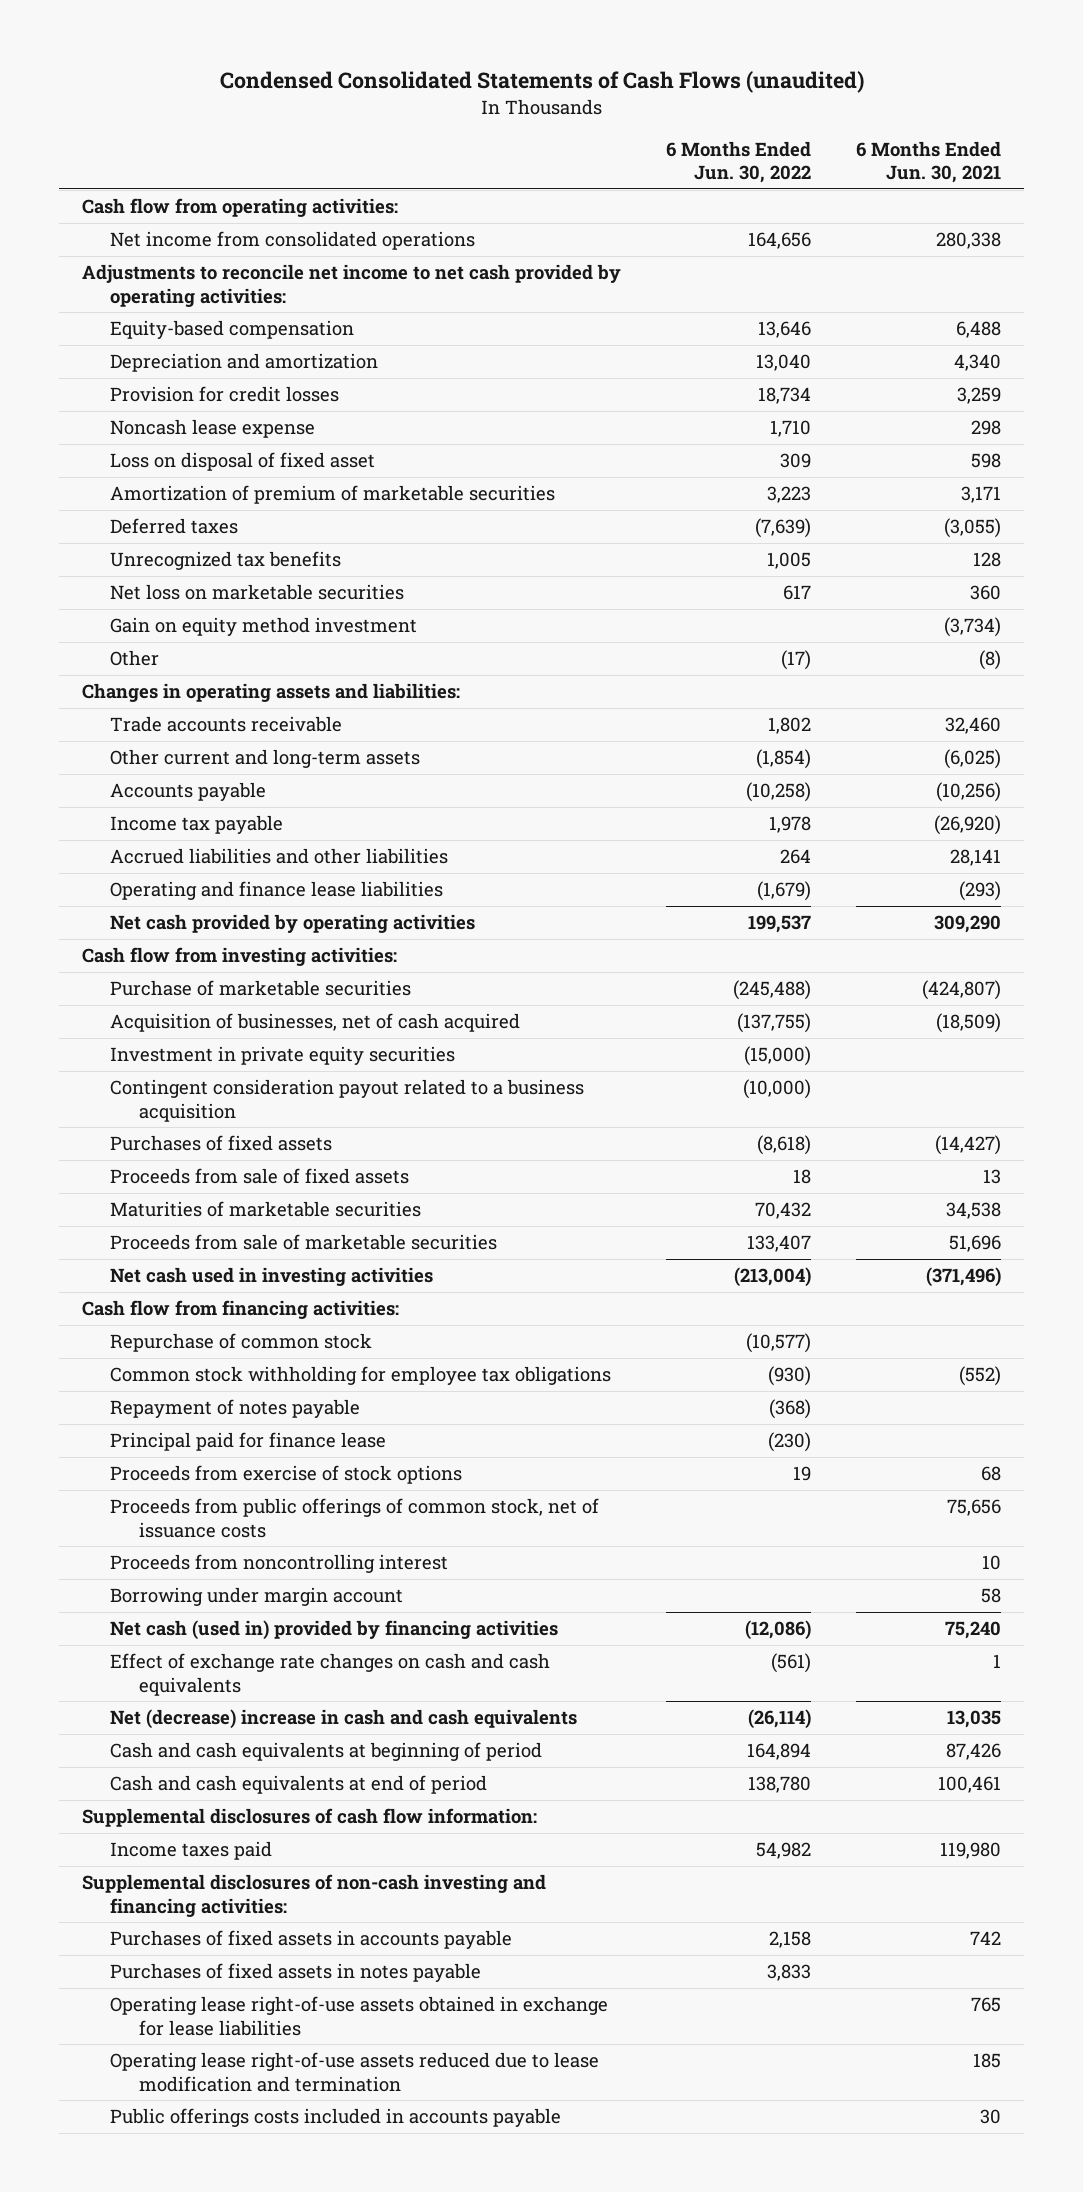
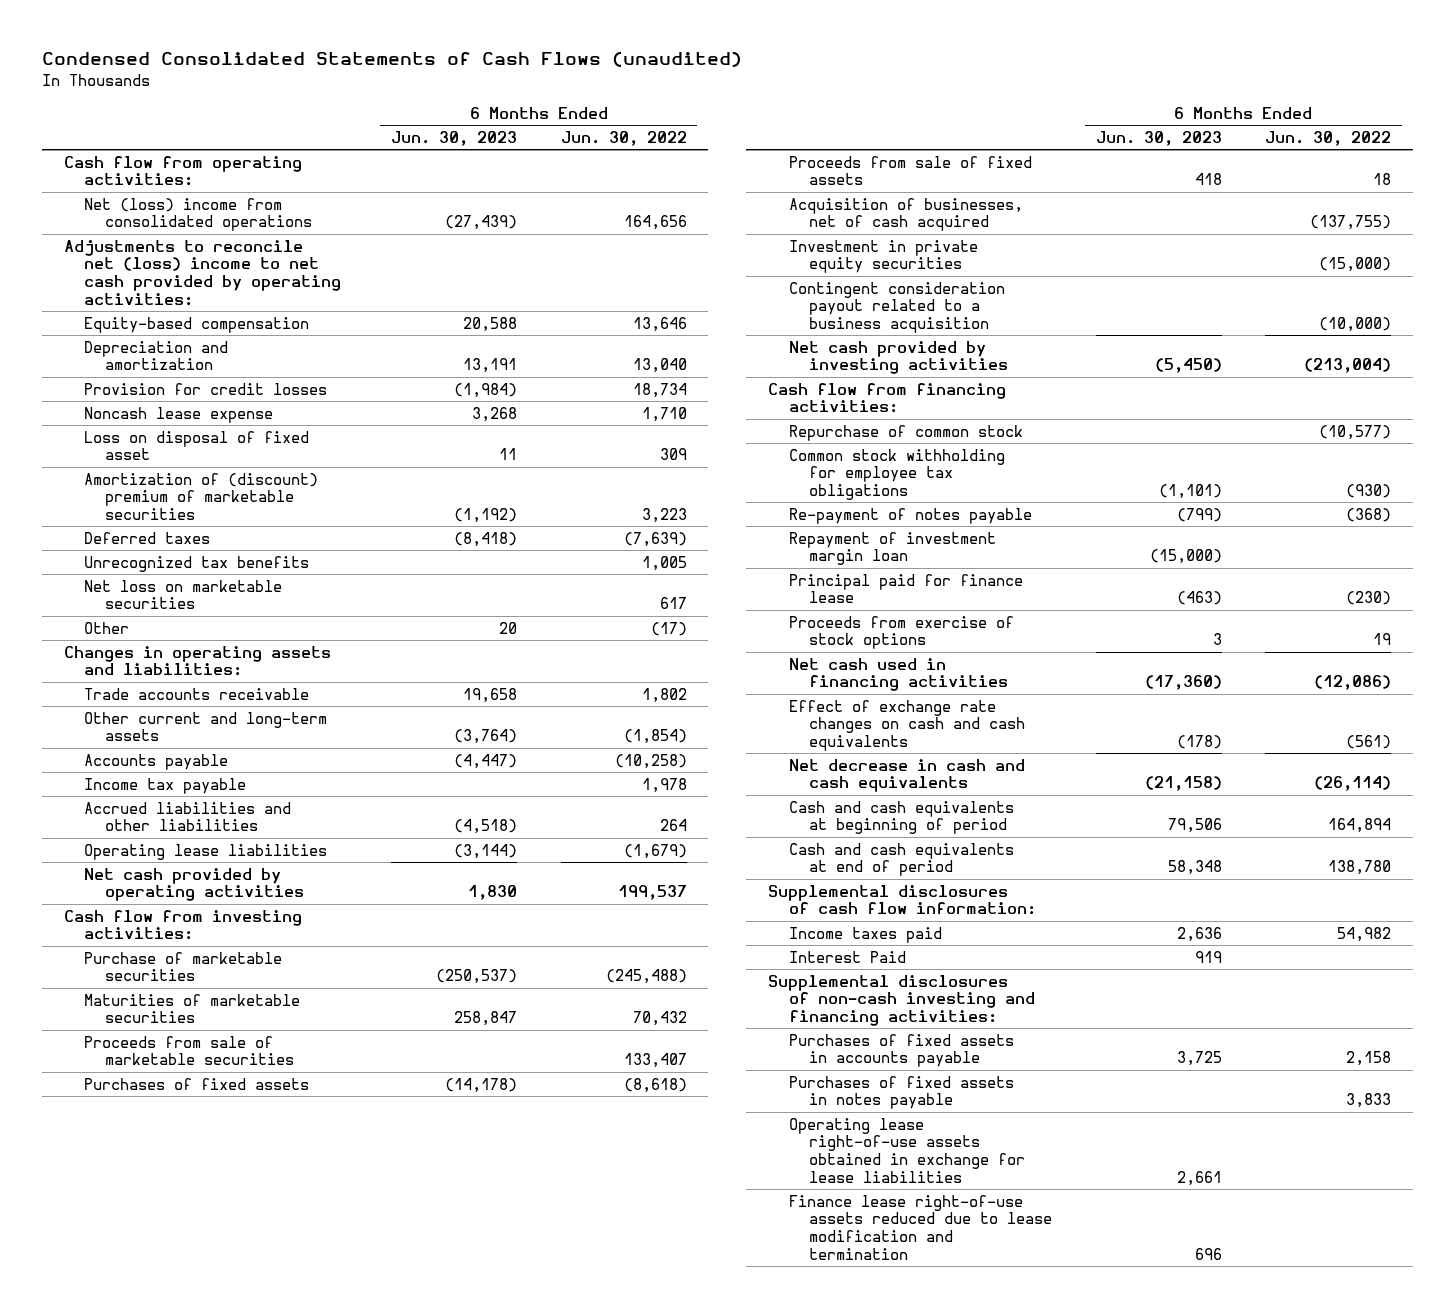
- | 6 Months Ended Jun. 30, 2022 | 6 Months Ended Jun. 30, 2021
+ | 6 Months Ended Jun. 30, 2023 | 6 Months Ended Jun. 30, 2022
- Net income from consolidated operations | 164,656 | 280,338
- Adjustments to reconcile net income to net cash provided by operating activities:
+ Net (loss) income from consolidated operations | (27,439) | 164,656
+ Adjustments to reconcile net (loss) income to net cash provided by operating activities:
- Amortization of premium of marketable securities | 3,223 | 3,171
+ Amortization of (discount) premium of marketable securities | (1,192) | 3,223
- Gain on equity method investment | | (3,734)
- Operating and finance lease liabilities | (1,679) | (293)
+ Operating lease liabilities | (3,144) | (1,679)
moved up: Maturities of marketable securities | 258,847 | 70,432
moved up: Proceeds from sale of marketable securities | | 133,407
moved up: Purchases of fixed assets | (14,178) | (8,618)
moved up: Proceeds from sale of fixed assets | 418 | 18
- Net cash used in investing activities | (213,004) | (371,496)
+ Net cash provided by investing activities | (5,450) | (213,004)
- Repayment of notes payable | (368) |
+ Re-payment of notes payable | (799) | (368)
+ Repayment of investment margin loan | (15,000) |
- Proceeds from public offerings of common stock, net of issuance costs | | 75,656
- Proceeds from noncontrolling interest | | 10
- Borrowing under margin account | | 58
- Net cash (used in) provided by financing activities | (12,086) | 75,240
+ Net cash used in financing activities | (17,360) | (12,086)
- Net (decrease) increase in cash and cash equivalents | (26,114) | 13,035
+ Net decrease in cash and cash equivalents | (21,158) | (26,114)
+ Interest Paid | 919 |
- Operating lease right-of-use assets reduced due to lease modification and termination | | 185
- Public offerings costs included in accounts payable | | 30
+ Finance lease right-of-use assets reduced due to lease modification and termination | 696 |

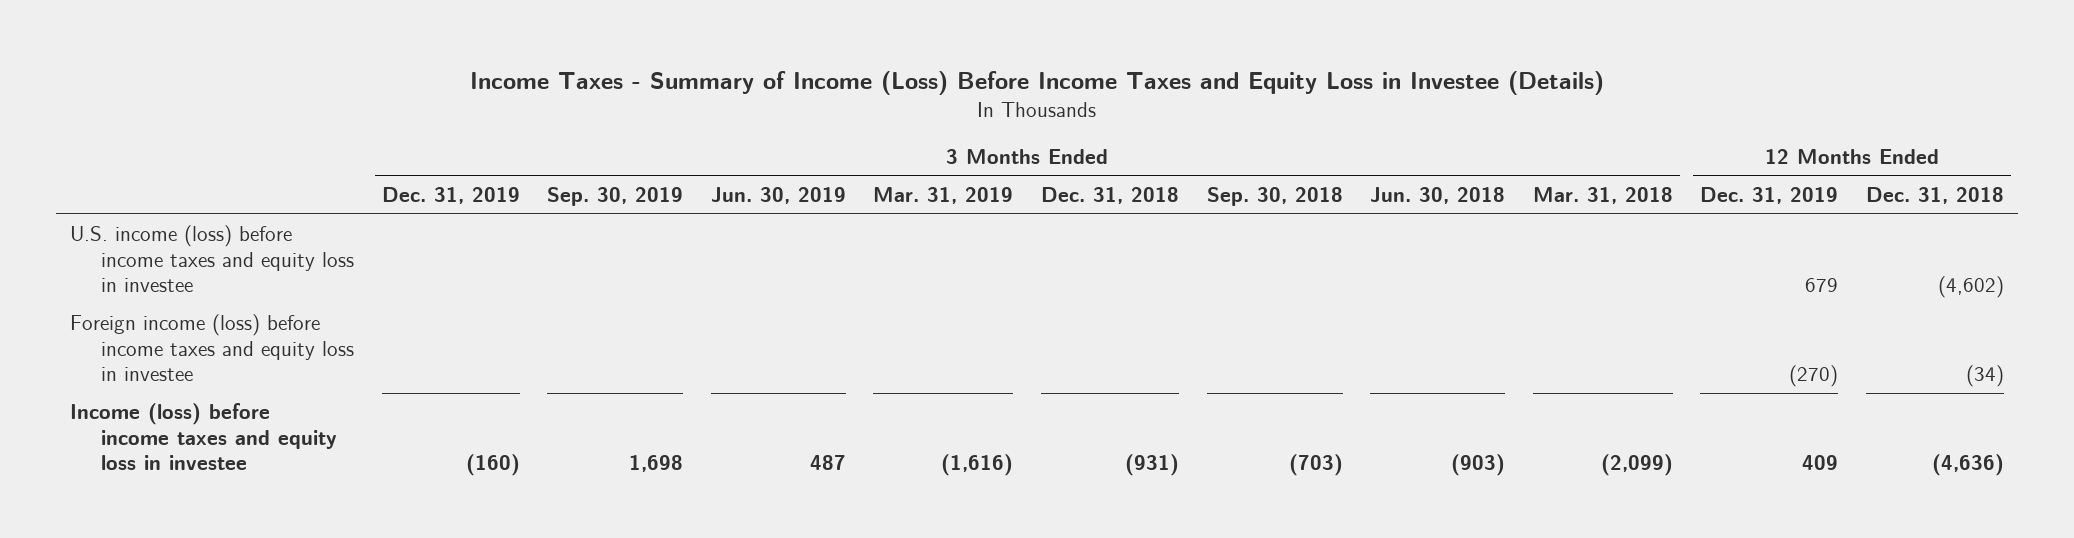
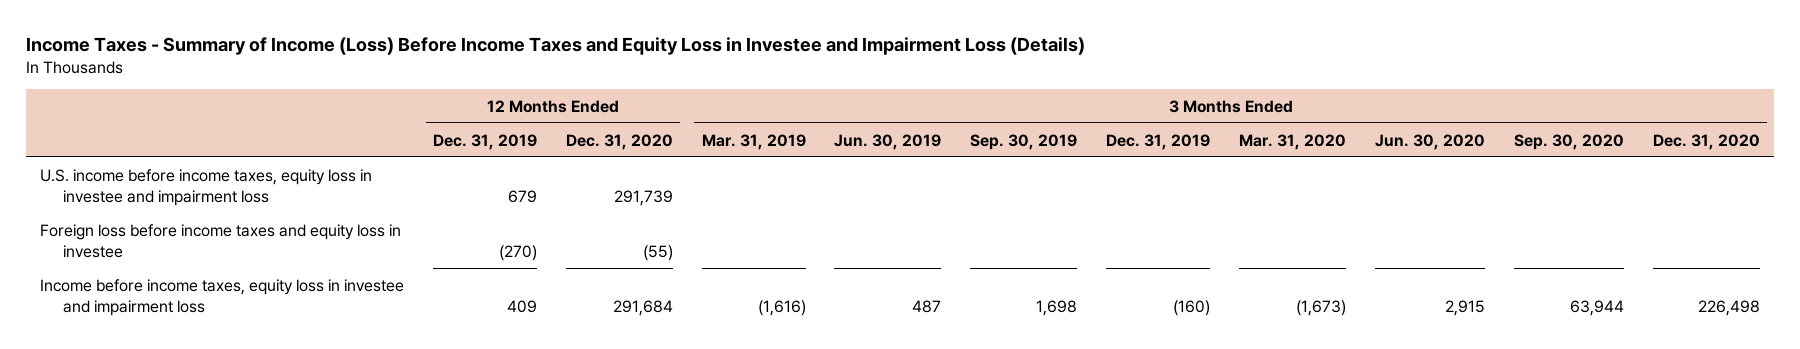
- Income Taxes - Summary of Income (Loss) Before Income Taxes and Equity Loss in Investee (Details)
+ Income Taxes - Summary of Income (Loss) Before Income Taxes and Equity Loss in Investee and Impairment Loss (Details)
- | 3 Months Ended Dec. 31, 2019 | 3 Months Ended Sep. 30, 2019 | 3 Months Ended Jun. 30, 2019 | 3 Months Ended Mar. 31, 2019 | 3 Months Ended Dec. 31, 2018 | 3 Months Ended Sep. 30, 2018 | 3 Months Ended Jun. 30, 2018 | 3 Months Ended Mar. 31, 2018 | 12 Months Ended Dec. 31, 2019 | 12 Months Ended Dec. 31, 2018
+ | 12 Months Ended Dec. 31, 2019 | 12 Months Ended Dec. 31, 2020 | 3 Months Ended Mar. 31, 2019 | 3 Months Ended Jun. 30, 2019 | 3 Months Ended Sep. 30, 2019 | 3 Months Ended Dec. 31, 2019 | 3 Months Ended Mar. 31, 2020 | 3 Months Ended Jun. 30, 2020 | 3 Months Ended Sep. 30, 2020 | 3 Months Ended Dec. 31, 2020
- U.S. income (loss) before income taxes and equity loss in investee | | | | | | | | | 679 | (4,602)
- Foreign income (loss) before income taxes and equity loss in investee | | | | | | | | | (270) | (34)
- Income (loss) before income taxes and equity loss in investee | (160) | 1,698 | 487 | (1,616) | (931) | (703) | (903) | (2,099) | 409 | (4,636)
+ U.S. income before income taxes, equity loss in investee and impairment loss | 679 | 291,739 | | | | | | | |
+ Foreign loss before income taxes and equity loss in investee | (270) | (55) | | | | | | | |
+ Income before income taxes, equity loss in investee and impairment loss | 409 | 291,684 | (1,616) | 487 | 1,698 | (160) | (1,673) | 2,915 | 63,944 | 226,498

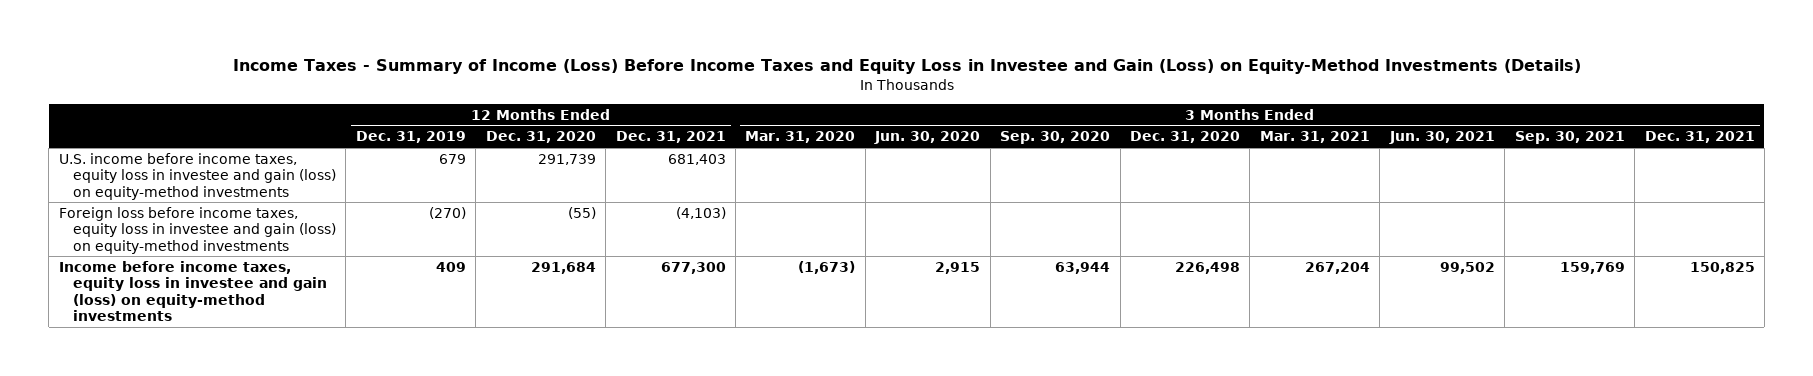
- Income Taxes - Summary of Income (Loss) Before Income Taxes and Equity Loss in Investee and Impairment Loss (Details)
+ Income Taxes - Summary of Income (Loss) Before Income Taxes and Equity Loss in Investee and Gain (Loss) on Equity-Method Investments (Details)
- | 12 Months Ended Dec. 31, 2019 | 12 Months Ended Dec. 31, 2020 | 3 Months Ended Mar. 31, 2019 | 3 Months Ended Jun. 30, 2019 | 3 Months Ended Sep. 30, 2019 | 3 Months Ended Dec. 31, 2019 | 3 Months Ended Mar. 31, 2020 | 3 Months Ended Jun. 30, 2020 | 3 Months Ended Sep. 30, 2020 | 3 Months Ended Dec. 31, 2020
+ | 12 Months Ended Dec. 31, 2019 | 12 Months Ended Dec. 31, 2020 | 12 Months Ended Dec. 31, 2021 | 3 Months Ended Mar. 31, 2020 | 3 Months Ended Jun. 30, 2020 | 3 Months Ended Sep. 30, 2020 | 3 Months Ended Dec. 31, 2020 | 3 Months Ended Mar. 31, 2021 | 3 Months Ended Jun. 30, 2021 | 3 Months Ended Sep. 30, 2021 | 3 Months Ended Dec. 31, 2021
- U.S. income before income taxes, equity loss in investee and impairment loss | 679 | 291,739 | | | | | | | |
- Foreign loss before income taxes and equity loss in investee | (270) | (55) | | | | | | | |
- Income before income taxes, equity loss in investee and impairment loss | 409 | 291,684 | (1,616) | 487 | 1,698 | (160) | (1,673) | 2,915 | 63,944 | 226,498
+ U.S. income before income taxes, equity loss in investee and gain (loss) on equity-method investments | 679 | 291,739 | 681,403 | | | | | | | |
+ Foreign loss before income taxes, equity loss in investee and gain (loss) on equity-method investments | (270) | (55) | (4,103) | | | | | | | |
+ Income before income taxes, equity loss in investee and gain (loss) on equity-method investments | 409 | 291,684 | 677,300 | (1,673) | 2,915 | 63,944 | 226,498 | 267,204 | 99,502 | 159,769 | 150,825

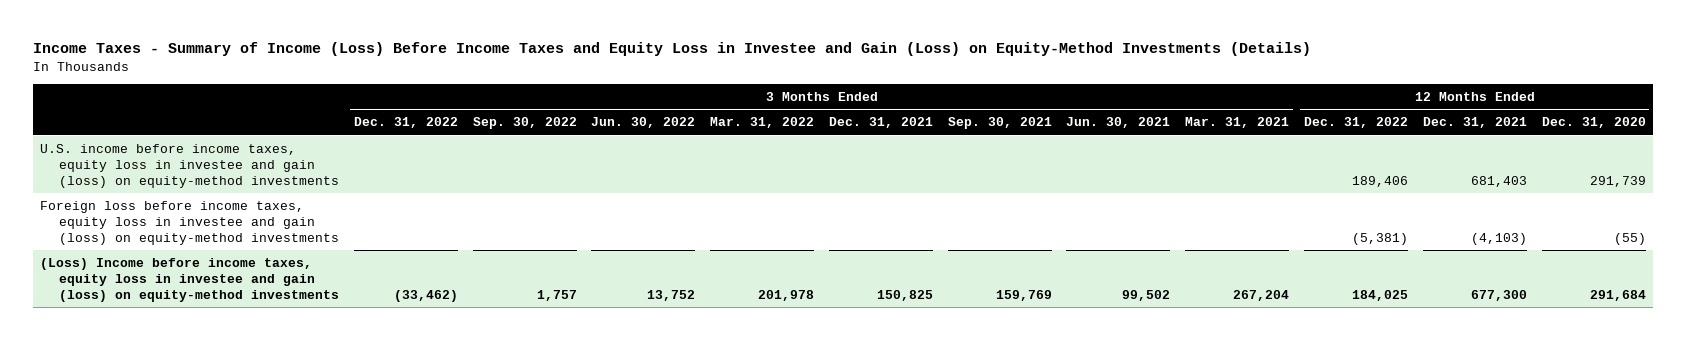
- | 12 Months Ended Dec. 31, 2019 | 12 Months Ended Dec. 31, 2020 | 12 Months Ended Dec. 31, 2021 | 3 Months Ended Mar. 31, 2020 | 3 Months Ended Jun. 30, 2020 | 3 Months Ended Sep. 30, 2020 | 3 Months Ended Dec. 31, 2020 | 3 Months Ended Mar. 31, 2021 | 3 Months Ended Jun. 30, 2021 | 3 Months Ended Sep. 30, 2021 | 3 Months Ended Dec. 31, 2021
+ | 3 Months Ended Dec. 31, 2022 | 3 Months Ended Sep. 30, 2022 | 3 Months Ended Jun. 30, 2022 | 3 Months Ended Mar. 31, 2022 | 3 Months Ended Dec. 31, 2021 | 3 Months Ended Sep. 30, 2021 | 3 Months Ended Jun. 30, 2021 | 3 Months Ended Mar. 31, 2021 | 12 Months Ended Dec. 31, 2022 | 12 Months Ended Dec. 31, 2021 | 12 Months Ended Dec. 31, 2020
- Income before income taxes, equity loss in investee and gain (loss) on equity-method investments | 409 | 291,684 | 677,300 | (1,673) | 2,915 | 63,944 | 226,498 | 267,204 | 99,502 | 159,769 | 150,825
+ (Loss) Income before income taxes, equity loss in investee and gain (loss) on equity-method investments | (33,462) | 1,757 | 13,752 | 201,978 | 150,825 | 159,769 | 99,502 | 267,204 | 184,025 | 677,300 | 291,684

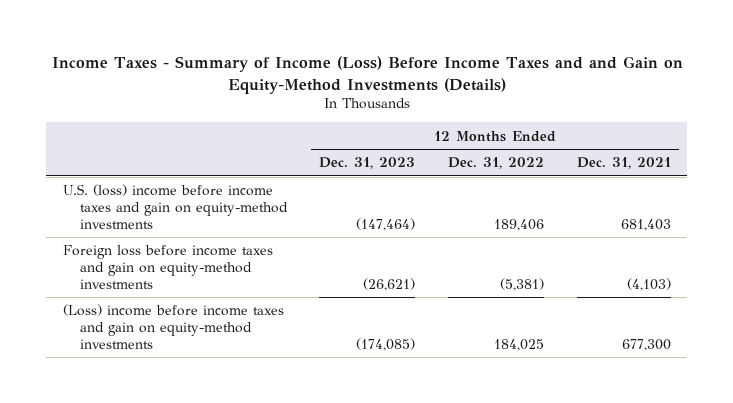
- Income Taxes - Summary of Income (Loss) Before Income Taxes and Equity Loss in Investee and Gain (Loss) on Equity-Method Investments (Details)
+ Income Taxes - Summary of Income (Loss) Before Income Taxes and and Gain on Equity-Method Investments (Details)
- | 3 Months Ended Dec. 31, 2022 | 3 Months Ended Sep. 30, 2022 | 3 Months Ended Jun. 30, 2022 | 3 Months Ended Mar. 31, 2022 | 3 Months Ended Dec. 31, 2021 | 3 Months Ended Sep. 30, 2021 | 3 Months Ended Jun. 30, 2021 | 3 Months Ended Mar. 31, 2021 | 12 Months Ended Dec. 31, 2022 | 12 Months Ended Dec. 31, 2021 | 12 Months Ended Dec. 31, 2020
+ | 12 Months Ended Dec. 31, 2023 | 12 Months Ended Dec. 31, 2022 | 12 Months Ended Dec. 31, 2021
- U.S. income before income taxes, equity loss in investee and gain (loss) on equity-method investments | | | | | | | | | 189,406 | 681,403 | 291,739
- Foreign loss before income taxes, equity loss in investee and gain (loss) on equity-method investments | | | | | | | | | (5,381) | (4,103) | (55)
- (Loss) Income before income taxes, equity loss in investee and gain (loss) on equity-method investments | (33,462) | 1,757 | 13,752 | 201,978 | 150,825 | 159,769 | 99,502 | 267,204 | 184,025 | 677,300 | 291,684
+ U.S. (loss) income before income taxes and gain on equity-method investments | (147,464) | 189,406 | 681,403
+ Foreign loss before income taxes and gain on equity-method investments | (26,621) | (5,381) | (4,103)
+ (Loss) income before income taxes and gain on equity-method investments | (174,085) | 184,025 | 677,300

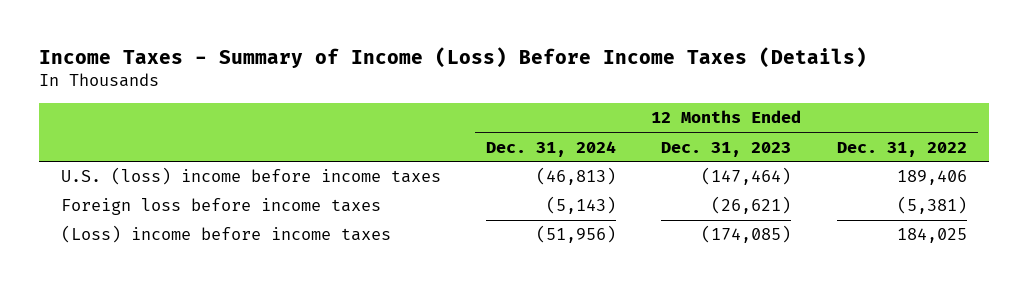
- Income Taxes - Summary of Income (Loss) Before Income Taxes and and Gain on Equity-Method Investments (Details)
+ Income Taxes - Summary of Income (Loss) Before Income Taxes (Details)
- | 12 Months Ended Dec. 31, 2023 | 12 Months Ended Dec. 31, 2022 | 12 Months Ended Dec. 31, 2021
+ | 12 Months Ended Dec. 31, 2024 | 12 Months Ended Dec. 31, 2023 | 12 Months Ended Dec. 31, 2022
- U.S. (loss) income before income taxes and gain on equity-method investments | (147,464) | 189,406 | 681,403
- Foreign loss before income taxes and gain on equity-method investments | (26,621) | (5,381) | (4,103)
- (Loss) income before income taxes and gain on equity-method investments | (174,085) | 184,025 | 677,300
+ U.S. (loss) income before income taxes | (46,813) | (147,464) | 189,406
+ Foreign loss before income taxes | (5,143) | (26,621) | (5,381)
+ (Loss) income before income taxes | (51,956) | (174,085) | 184,025

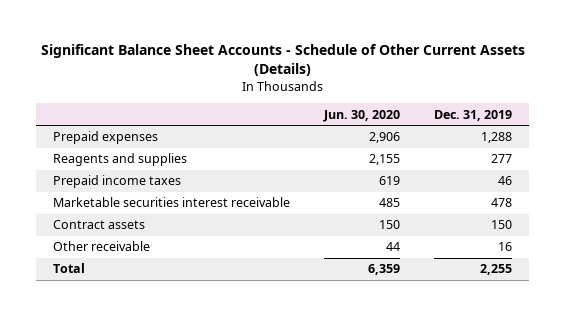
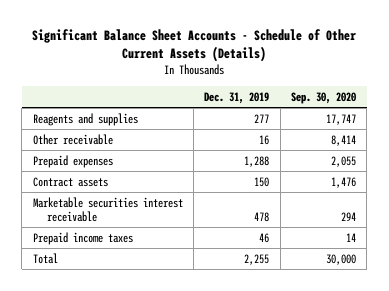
- | Jun. 30, 2020 | Dec. 31, 2019
+ | Dec. 31, 2019 | Sep. 30, 2020
moved down: Prepaid expenses | 1,288 | 2,055
moved down: Contract assets | 150 | 1,476
moved down: Marketable securities interest receivable | 478 | 294
moved down: Prepaid income taxes | 46 | 14

